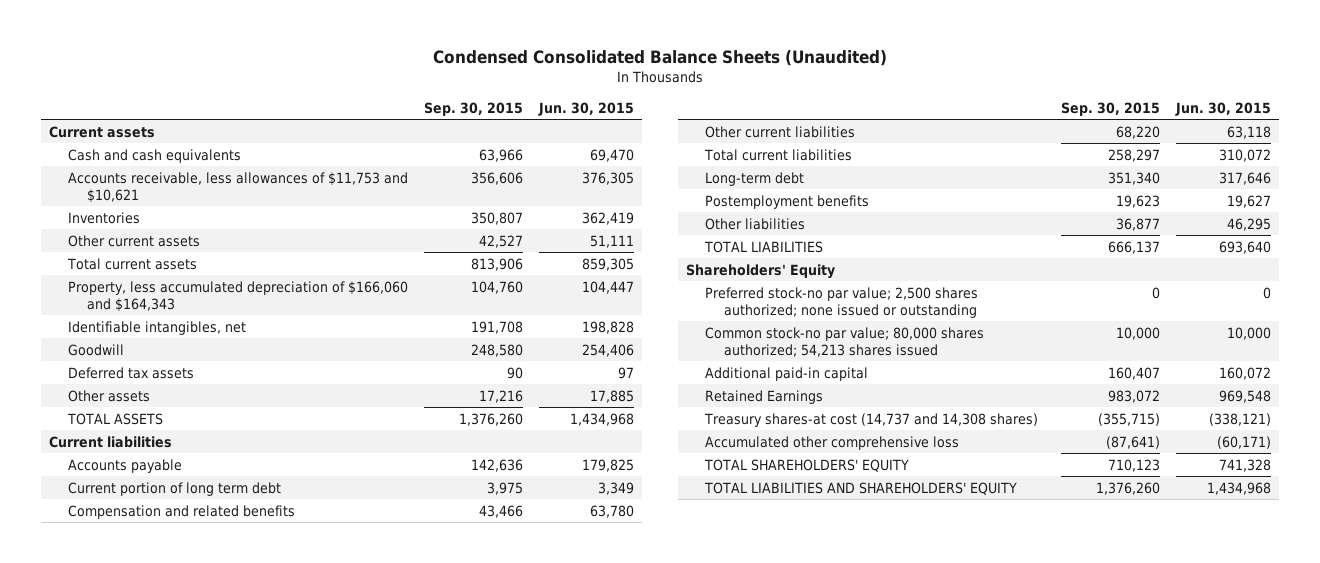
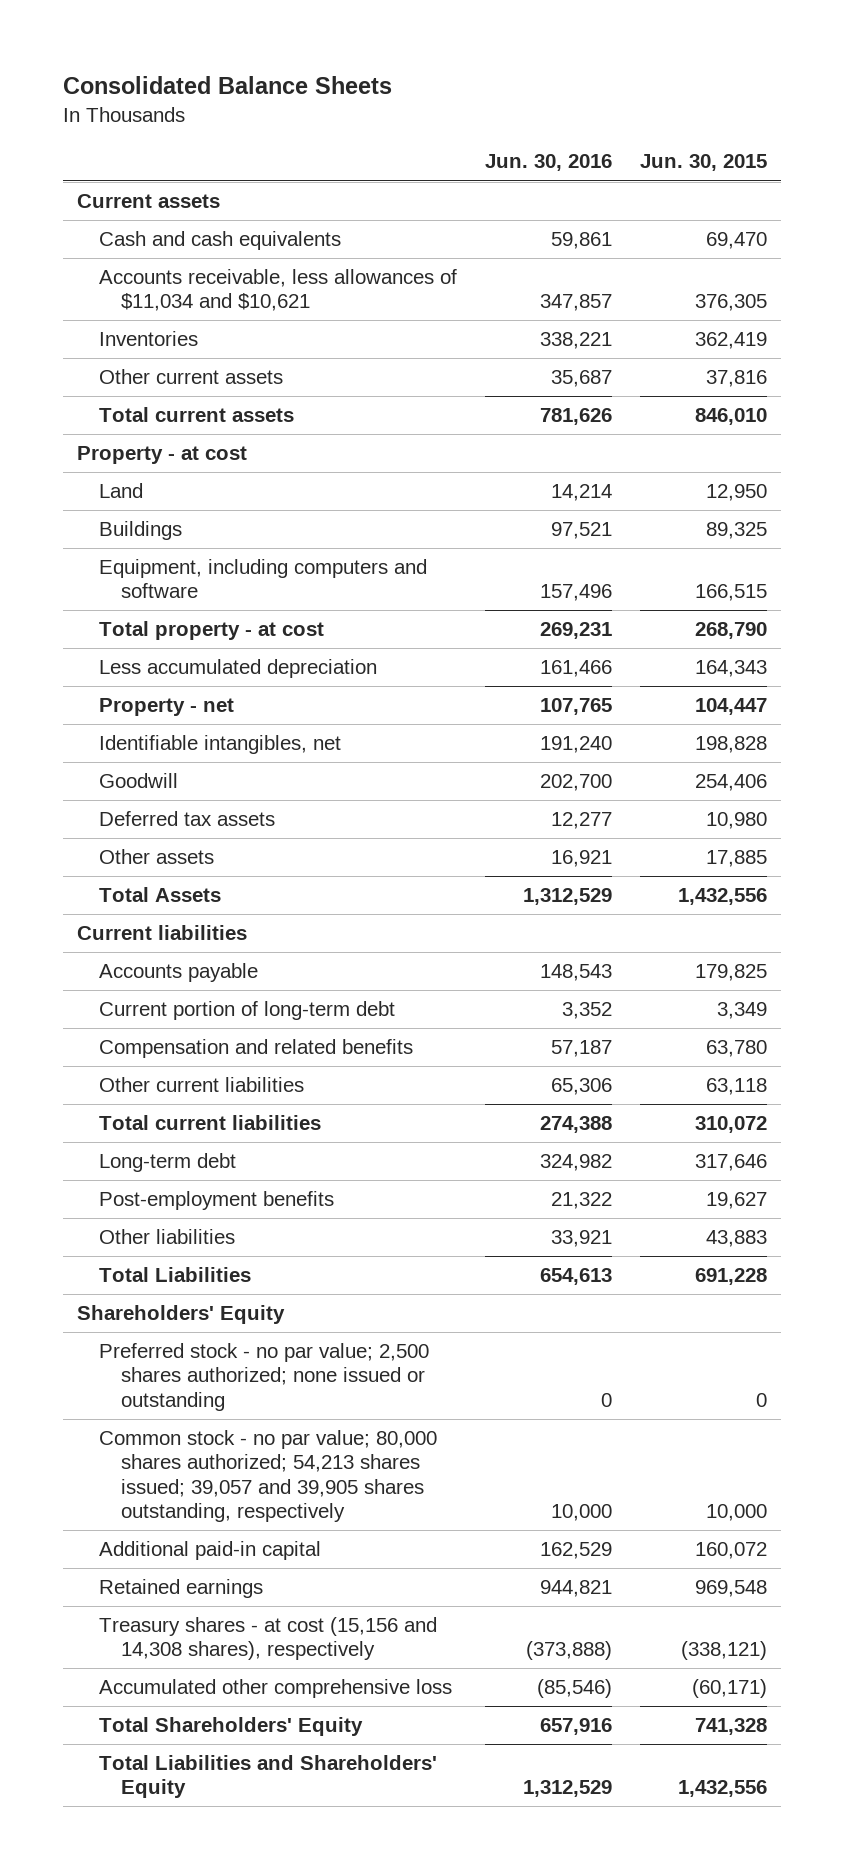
- Condensed Consolidated Balance Sheets (Unaudited)
+ Consolidated Balance Sheets
- | Sep. 30, 2015 | Jun. 30, 2015
+ | Jun. 30, 2016 | Jun. 30, 2015
- Accounts receivable, less allowances of $11,753 and $10,621 | 356,606 | 376,305
+ Accounts receivable, less allowances of $11,034 and $10,621 | 347,857 | 376,305
- Other current assets | 42,527 | 51,111
- Total current assets | 813,906 | 859,305
- Property, less accumulated depreciation of $166,060 and $164,343 | 104,760 | 104,447
+ Other current assets | 35,687 | 37,816
+ Total current assets | 781,626 | 846,010
+ Property - at cost
+ Land | 14,214 | 12,950
+ Buildings | 97,521 | 89,325
+ Equipment, including computers and software | 157,496 | 166,515
+ Total property - at cost | 269,231 | 268,790
+ Less accumulated depreciation | 161,466 | 164,343
+ Property - net | 107,765 | 104,447
- Deferred tax assets | 90 | 97
+ Deferred tax assets | 12,277 | 10,980
- TOTAL ASSETS | 1,376,260 | 1,434,968
+ Total Assets | 1,312,529 | 1,432,556
- Current portion of long term debt | 3,975 | 3,349
+ Current portion of long-term debt | 3,352 | 3,349
- Postemployment benefits | 19,623 | 19,627
- Other liabilities | 36,877 | 46,295
- TOTAL LIABILITIES | 666,137 | 693,640
+ Post-employment benefits | 21,322 | 19,627
+ Other liabilities | 33,921 | 43,883
+ Total Liabilities | 654,613 | 691,228
- Preferred stock-no par value; 2,500 shares authorized; none issued or outstanding | 0 | 0
- Common stock-no par value; 80,000 shares authorized; 54,213 shares issued | 10,000 | 10,000
+ Preferred stock - no par value; 2,500 shares authorized; none issued or outstanding | 0 | 0
+ Common stock - no par value; 80,000 shares authorized; 54,213 shares issued; 39,057 and 39,905 shares outstanding, respectively | 10,000 | 10,000
- Retained Earnings | 983,072 | 969,548
- Treasury shares-at cost (14,737 and 14,308 shares) | (355,715) | (338,121)
+ Retained earnings | 944,821 | 969,548
+ Treasury shares - at cost (15,156 and 14,308 shares), respectively | (373,888) | (338,121)
- TOTAL SHAREHOLDERS' EQUITY | 710,123 | 741,328
- TOTAL LIABILITIES AND SHAREHOLDERS' EQUITY | 1,376,260 | 1,434,968
+ Total Shareholders' Equity | 657,916 | 741,328
+ Total Liabilities and Shareholders' Equity | 1,312,529 | 1,432,556

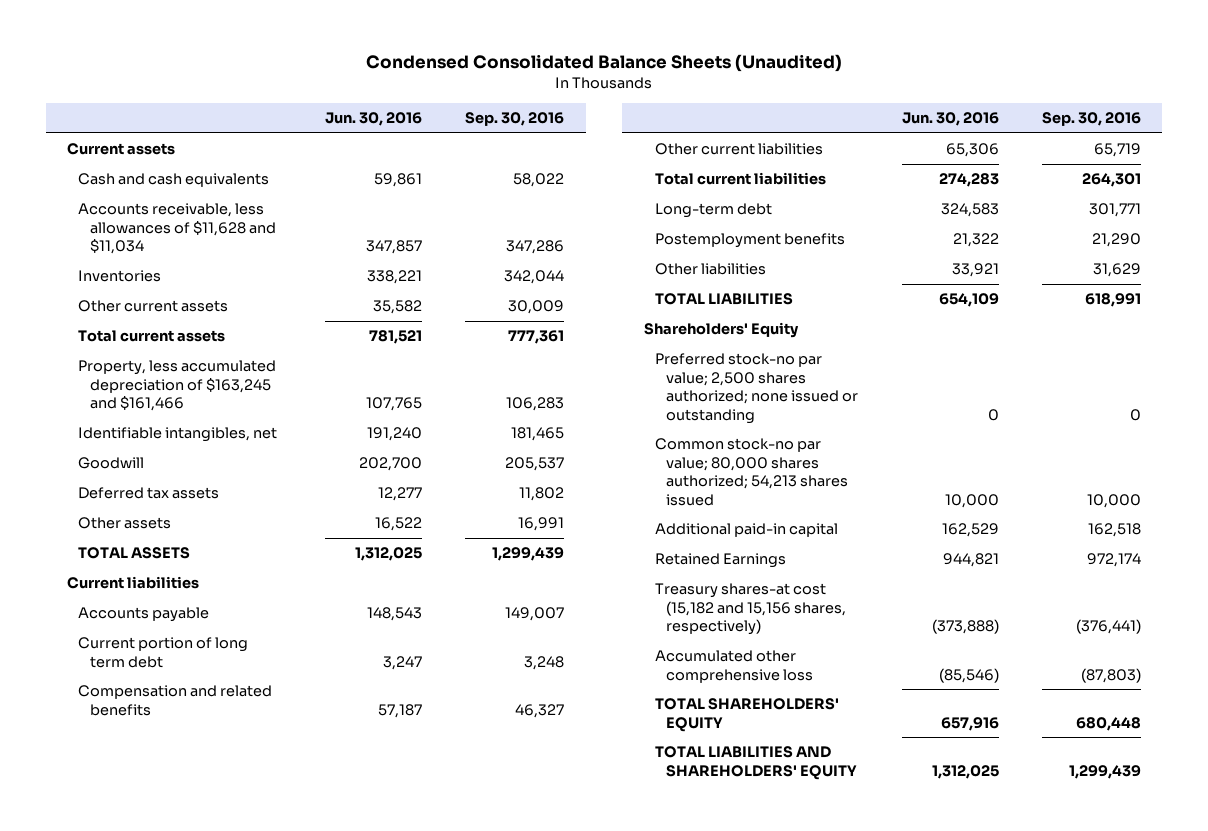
- Consolidated Balance Sheets
+ Condensed Consolidated Balance Sheets (Unaudited)
- | Jun. 30, 2016 | Jun. 30, 2015
+ | Jun. 30, 2016 | Sep. 30, 2016
- Accounts receivable, less allowances of $11,034 and $10,621 | 347,857 | 376,305
+ Accounts receivable, less allowances of $11,628 and $11,034 | 347,857 | 347,286
- Other current assets | 35,687 | 37,816
- Total current assets | 781,626 | 846,010
- Property - at cost
- Land | 14,214 | 12,950
- Buildings | 97,521 | 89,325
- Equipment, including computers and software | 157,496 | 166,515
- Total property - at cost | 269,231 | 268,790
- Less accumulated depreciation | 161,466 | 164,343
- Property - net | 107,765 | 104,447
+ Other current assets | 35,582 | 30,009
+ Total current assets | 781,521 | 777,361
+ Property, less accumulated depreciation of $163,245 and $161,466 | 107,765 | 106,283
- Other assets | 16,921 | 17,885
- Total Assets | 1,312,529 | 1,432,556
+ Other assets | 16,522 | 16,991
+ TOTAL ASSETS | 1,312,025 | 1,299,439
- Current portion of long-term debt | 3,352 | 3,349
+ Current portion of long term debt | 3,247 | 3,248
- Total current liabilities | 274,388 | 310,072
- Long-term debt | 324,982 | 317,646
- Post-employment benefits | 21,322 | 19,627
+ Total current liabilities | 274,283 | 264,301
+ Long-term debt | 324,583 | 301,771
+ Postemployment benefits | 21,322 | 21,290
- Total Liabilities | 654,613 | 691,228
+ TOTAL LIABILITIES | 654,109 | 618,991
- Preferred stock - no par value; 2,500 shares authorized; none issued or outstanding | 0 | 0
- Common stock - no par value; 80,000 shares authorized; 54,213 shares issued; 39,057 and 39,905 shares outstanding, respectively | 10,000 | 10,000
+ Preferred stock-no par value; 2,500 shares authorized; none issued or outstanding | 0 | 0
+ Common stock-no par value; 80,000 shares authorized; 54,213 shares issued | 10,000 | 10,000
- Retained earnings | 944,821 | 969,548
- Treasury shares - at cost (15,156 and 14,308 shares), respectively | (373,888) | (338,121)
+ Retained Earnings | 944,821 | 972,174
+ Treasury shares-at cost (15,182 and 15,156 shares, respectively) | (373,888) | (376,441)
- Total Shareholders' Equity | 657,916 | 741,328
- Total Liabilities and Shareholders' Equity | 1,312,529 | 1,432,556
+ TOTAL SHAREHOLDERS' EQUITY | 657,916 | 680,448
+ TOTAL LIABILITIES AND SHAREHOLDERS' EQUITY | 1,312,025 | 1,299,439

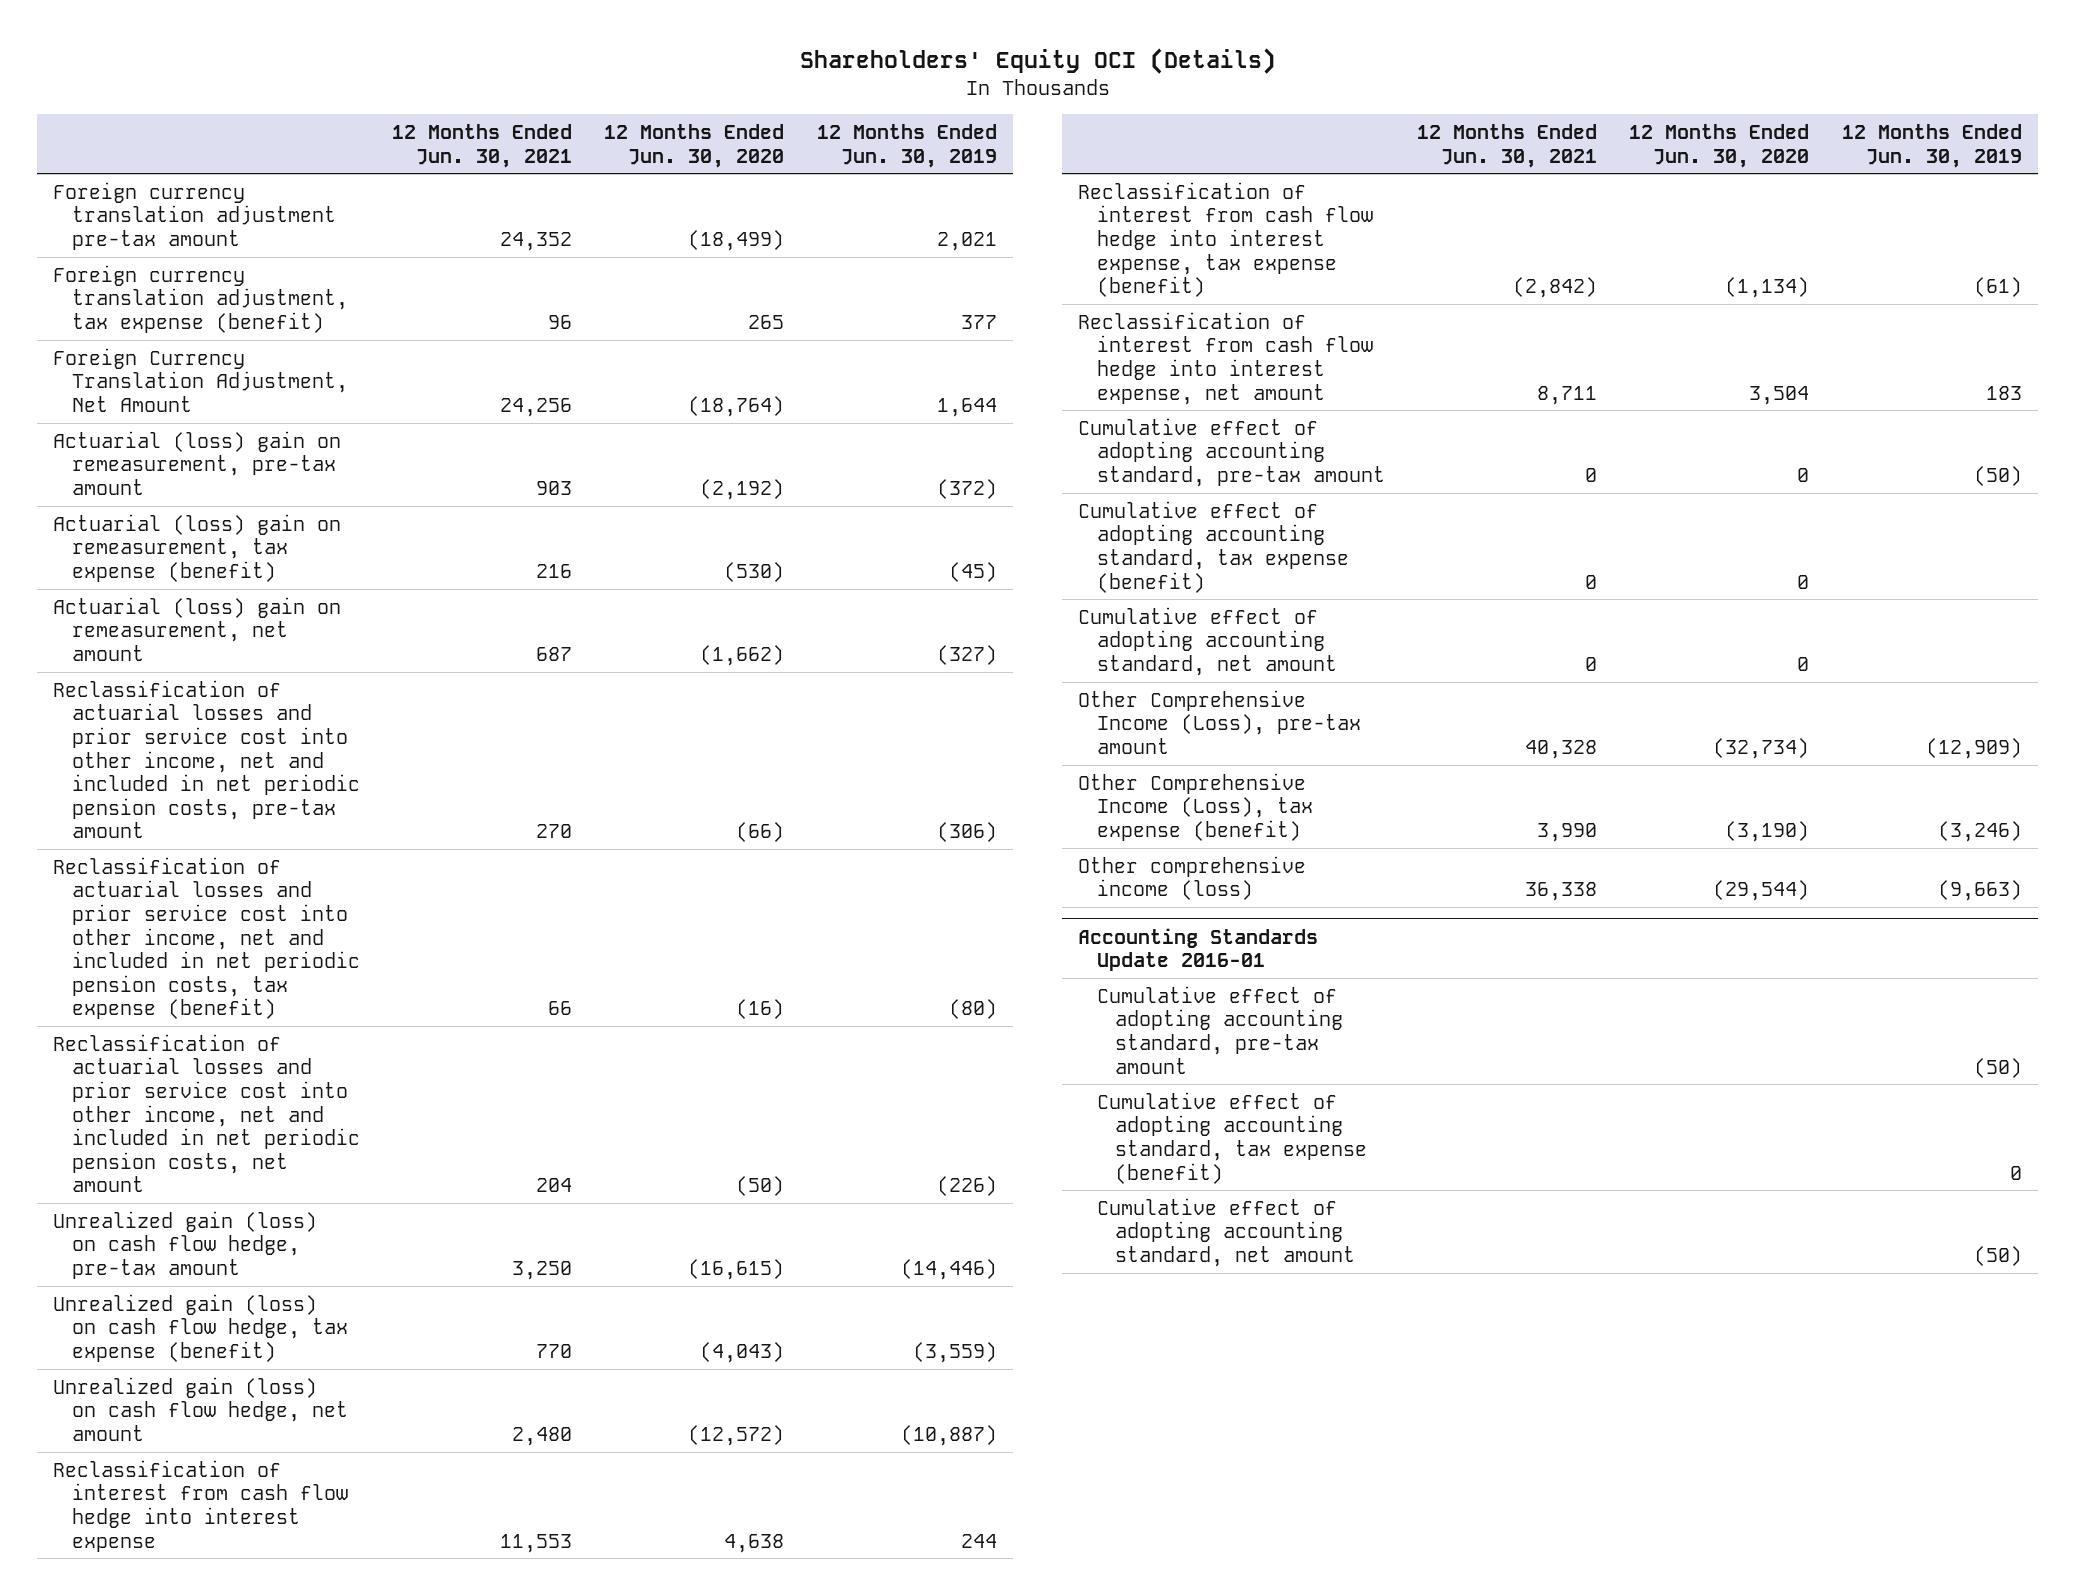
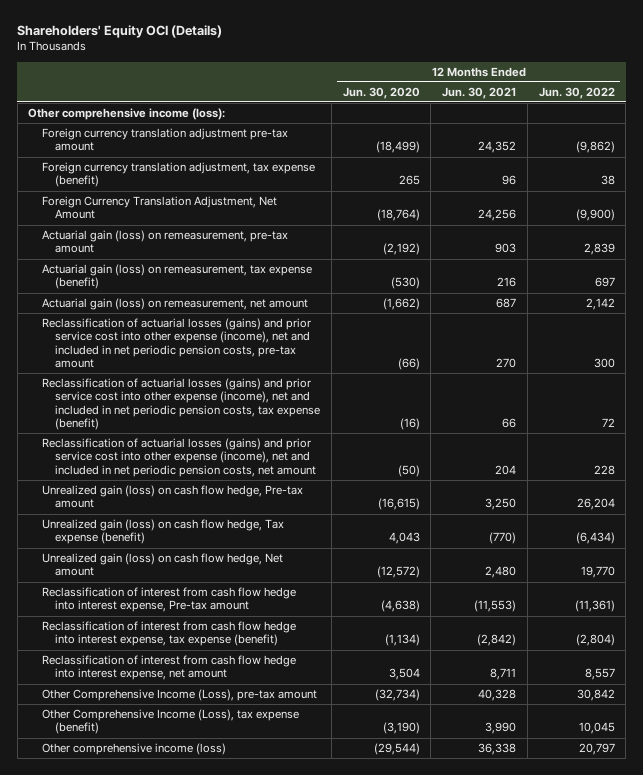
- | 12 Months Ended Jun. 30, 2021 | 12 Months Ended Jun. 30, 2020 | 12 Months Ended Jun. 30, 2019
+ | 12 Months Ended Jun. 30, 2020 | 12 Months Ended Jun. 30, 2021 | 12 Months Ended Jun. 30, 2022
+ Other comprehensive income (loss):
- Actuarial (loss) gain on remeasurement, pre-tax amount | 903 | (2,192) | (372)
- Actuarial (loss) gain on remeasurement, tax expense (benefit) | 216 | (530) | (45)
- Actuarial (loss) gain on remeasurement, net amount | 687 | (1,662) | (327)
- Reclassification of actuarial losses and prior service cost into other income, net and included in net periodic pension costs, pre-tax amount | 270 | (66) | (306)
- Reclassification of actuarial losses and prior service cost into other income, net and included in net periodic pension costs, tax expense (benefit) | 66 | (16) | (80)
- Reclassification of actuarial losses and prior service cost into other income, net and included in net periodic pension costs, net amount | 204 | (50) | (226)
- Unrealized gain (loss) on cash flow hedge, pre-tax amount | 3,250 | (16,615) | (14,446)
- Unrealized gain (loss) on cash flow hedge, tax expense (benefit) | 770 | (4,043) | (3,559)
- Unrealized gain (loss) on cash flow hedge, net amount | 2,480 | (12,572) | (10,887)
- Reclassification of interest from cash flow hedge into interest expense | 11,553 | 4,638 | 244
+ Actuarial gain (loss) on remeasurement, pre-tax amount | (2,192) | 903 | 2,839
+ Actuarial gain (loss) on remeasurement, tax expense (benefit) | (530) | 216 | 697
+ Actuarial gain (loss) on remeasurement, net amount | (1,662) | 687 | 2,142
+ Reclassification of actuarial losses (gains) and prior service cost into other expense (income), net and included in net periodic pension costs, pre-tax amount | (66) | 270 | 300
+ Reclassification of actuarial losses (gains) and prior service cost into other expense (income), net and included in net periodic pension costs, tax expense (benefit) | (16) | 66 | 72
+ Reclassification of actuarial losses (gains) and prior service cost into other expense (income), net and included in net periodic pension costs, net amount | (50) | 204 | 228
+ Unrealized gain (loss) on cash flow hedge, Pre-tax amount | (16,615) | 3,250 | 26,204
+ Unrealized gain (loss) on cash flow hedge, Tax expense (benefit) | 4,043 | (770) | (6,434)
+ Unrealized gain (loss) on cash flow hedge, Net amount | (12,572) | 2,480 | 19,770
+ Reclassification of interest from cash flow hedge into interest expense, Pre-tax amount | (4,638) | (11,553) | (11,361)
- Cumulative effect of adopting accounting standard, pre-tax amount | 0 | 0 | (50)
- Cumulative effect of adopting accounting standard, tax expense (benefit) | 0 | 0 |
- Cumulative effect of adopting accounting standard, net amount | 0 | 0 |
- Accounting Standards Update 2016-01
- Cumulative effect of adopting accounting standard, pre-tax amount | | | (50)
- Cumulative effect of adopting accounting standard, tax expense (benefit) | | | 0
- Cumulative effect of adopting accounting standard, net amount | | | (50)

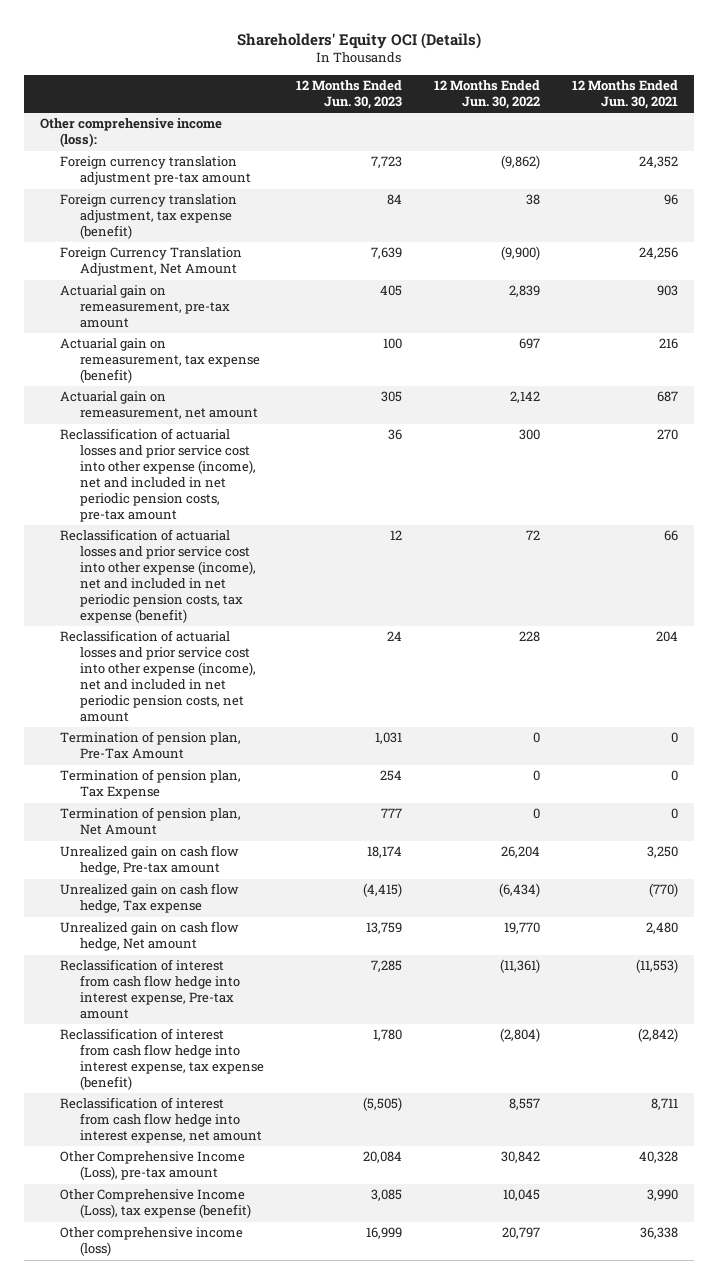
- | 12 Months Ended Jun. 30, 2020 | 12 Months Ended Jun. 30, 2021 | 12 Months Ended Jun. 30, 2022
+ | 12 Months Ended Jun. 30, 2023 | 12 Months Ended Jun. 30, 2022 | 12 Months Ended Jun. 30, 2021
- Actuarial gain (loss) on remeasurement, pre-tax amount | (2,192) | 903 | 2,839
- Actuarial gain (loss) on remeasurement, tax expense (benefit) | (530) | 216 | 697
- Actuarial gain (loss) on remeasurement, net amount | (1,662) | 687 | 2,142
- Reclassification of actuarial losses (gains) and prior service cost into other expense (income), net and included in net periodic pension costs, pre-tax amount | (66) | 270 | 300
- Reclassification of actuarial losses (gains) and prior service cost into other expense (income), net and included in net periodic pension costs, tax expense (benefit) | (16) | 66 | 72
- Reclassification of actuarial losses (gains) and prior service cost into other expense (income), net and included in net periodic pension costs, net amount | (50) | 204 | 228
- Unrealized gain (loss) on cash flow hedge, Pre-tax amount | (16,615) | 3,250 | 26,204
- Unrealized gain (loss) on cash flow hedge, Tax expense (benefit) | 4,043 | (770) | (6,434)
- Unrealized gain (loss) on cash flow hedge, Net amount | (12,572) | 2,480 | 19,770
+ Actuarial gain on remeasurement, pre-tax amount | 405 | 2,839 | 903
+ Actuarial gain on remeasurement, tax expense (benefit) | 100 | 697 | 216
+ Actuarial gain on remeasurement, net amount | 305 | 2,142 | 687
+ Reclassification of actuarial losses and prior service cost into other expense (income), net and included in net periodic pension costs, pre-tax amount | 36 | 300 | 270
+ Reclassification of actuarial losses and prior service cost into other expense (income), net and included in net periodic pension costs, tax expense (benefit) | 12 | 72 | 66
+ Reclassification of actuarial losses and prior service cost into other expense (income), net and included in net periodic pension costs, net amount | 24 | 228 | 204
+ Termination of pension plan, Pre-Tax Amount | 1,031 | 0 | 0
+ Termination of pension plan, Tax Expense | 254 | 0 | 0
+ Termination of pension plan, Net Amount | 777 | 0 | 0
+ Unrealized gain on cash flow hedge, Pre-tax amount | 18,174 | 26,204 | 3,250
+ Unrealized gain on cash flow hedge, Tax expense | (4,415) | (6,434) | (770)
+ Unrealized gain on cash flow hedge, Net amount | 13,759 | 19,770 | 2,480

